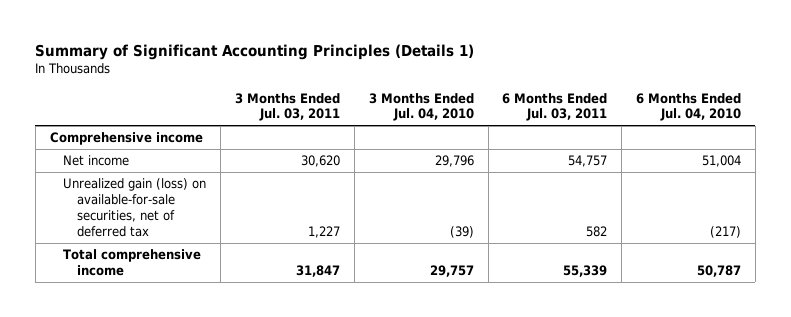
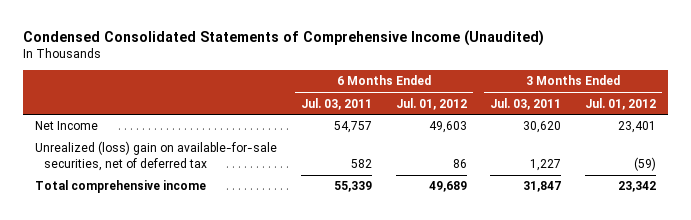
- Summary of Significant Accounting Principles (Details 1)
+ Condensed Consolidated Statements of Comprehensive Income (Unaudited)
- | 3 Months Ended Jul. 03, 2011 | 3 Months Ended Jul. 04, 2010 | 6 Months Ended Jul. 03, 2011 | 6 Months Ended Jul. 04, 2010
+ | 6 Months Ended Jul. 03, 2011 | 6 Months Ended Jul. 01, 2012 | 3 Months Ended Jul. 03, 2011 | 3 Months Ended Jul. 01, 2012
- Comprehensive income
- Net income | 30,620 | 29,796 | 54,757 | 51,004
- Unrealized gain (loss) on available-for-sale securities, net of deferred tax | 1,227 | (39) | 582 | (217)
+ Net Income | 54,757 | 49,603 | 30,620 | 23,401
+ Unrealized (loss) gain on available-for-sale securities, net of deferred tax | 582 | 86 | 1,227 | (59)

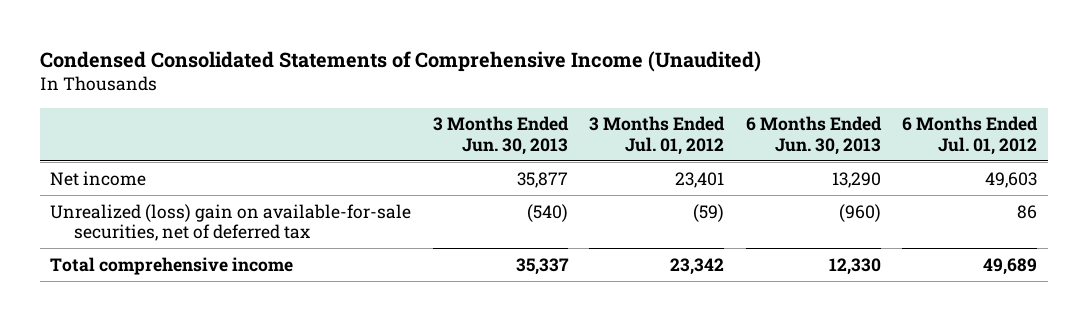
- | 6 Months Ended Jul. 03, 2011 | 6 Months Ended Jul. 01, 2012 | 3 Months Ended Jul. 03, 2011 | 3 Months Ended Jul. 01, 2012
+ | 3 Months Ended Jun. 30, 2013 | 3 Months Ended Jul. 01, 2012 | 6 Months Ended Jun. 30, 2013 | 6 Months Ended Jul. 01, 2012
- Net Income | 54,757 | 49,603 | 30,620 | 23,401
+ Net income | 35,877 | 23,401 | 13,290 | 49,603

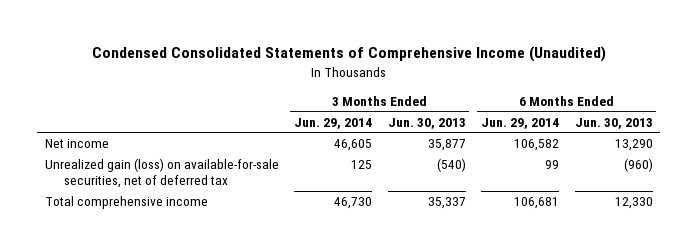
- | 3 Months Ended Jun. 30, 2013 | 3 Months Ended Jul. 01, 2012 | 6 Months Ended Jun. 30, 2013 | 6 Months Ended Jul. 01, 2012
+ | 3 Months Ended Jun. 29, 2014 | 3 Months Ended Jun. 30, 2013 | 6 Months Ended Jun. 29, 2014 | 6 Months Ended Jun. 30, 2013
- Unrealized (loss) gain on available-for-sale securities, net of deferred tax | (540) | (59) | (960) | 86
+ Unrealized gain (loss) on available-for-sale securities, net of deferred tax | 125 | (540) | 99 | (960)

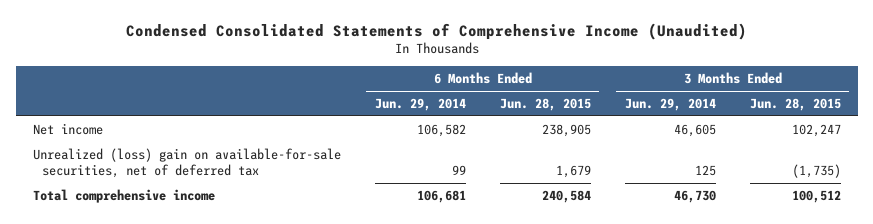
- | 3 Months Ended Jun. 29, 2014 | 3 Months Ended Jun. 30, 2013 | 6 Months Ended Jun. 29, 2014 | 6 Months Ended Jun. 30, 2013
+ | 6 Months Ended Jun. 29, 2014 | 6 Months Ended Jun. 28, 2015 | 3 Months Ended Jun. 29, 2014 | 3 Months Ended Jun. 28, 2015
- Unrealized gain (loss) on available-for-sale securities, net of deferred tax | 125 | (540) | 99 | (960)
+ Unrealized (loss) gain on available-for-sale securities, net of deferred tax | 99 | 1,679 | 125 | (1,735)

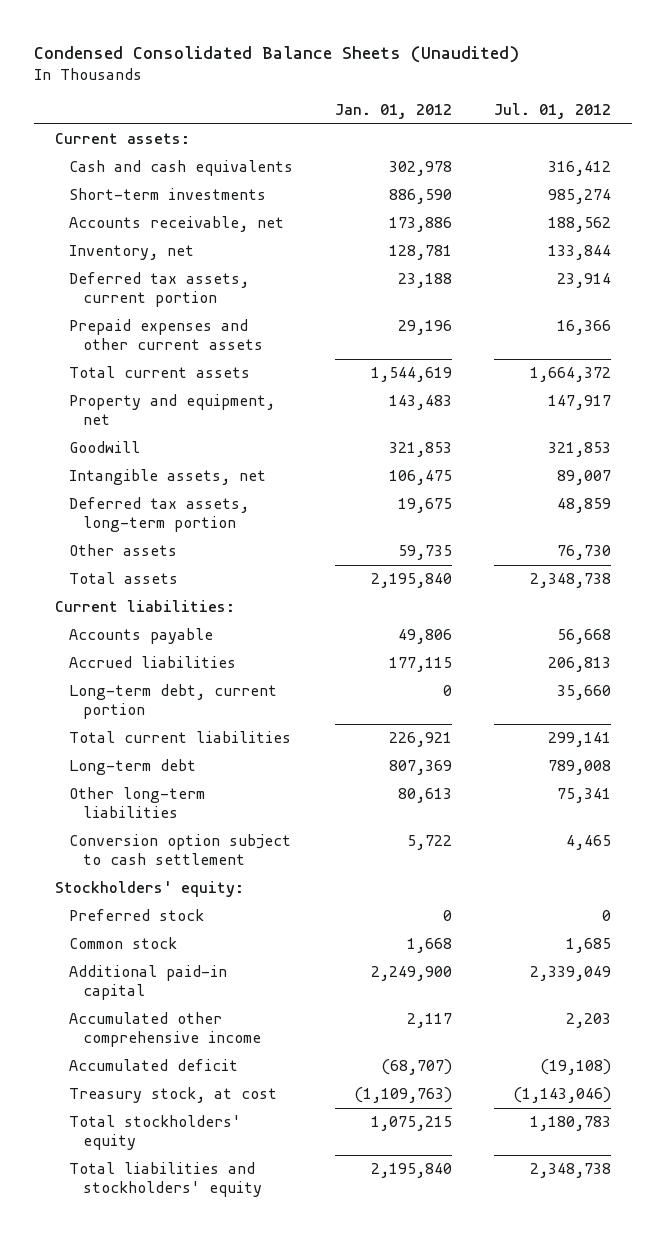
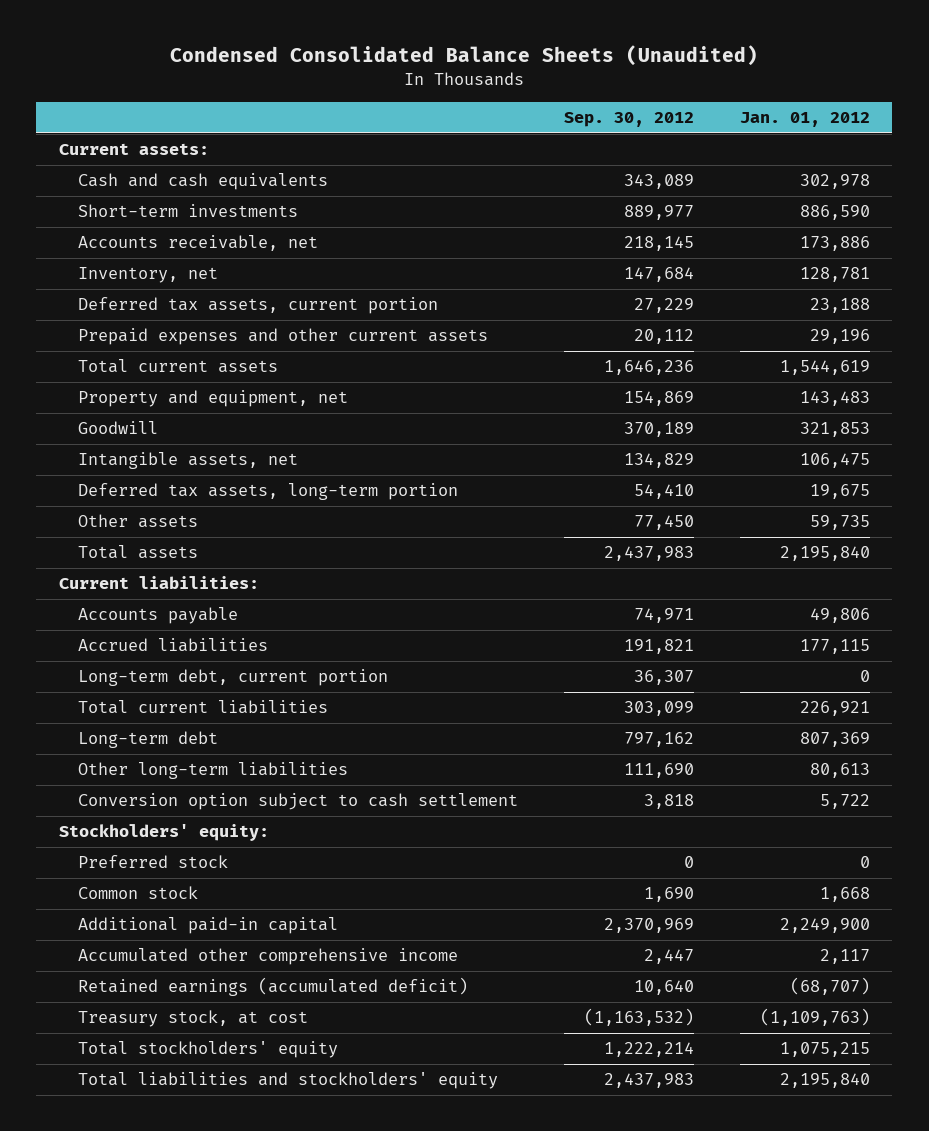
- | Jan. 01, 2012 | Jul. 01, 2012
+ | Sep. 30, 2012 | Jan. 01, 2012
- Accumulated deficit | (68,707) | (19,108)
+ Retained earnings (accumulated deficit) | 10,640 | (68,707)

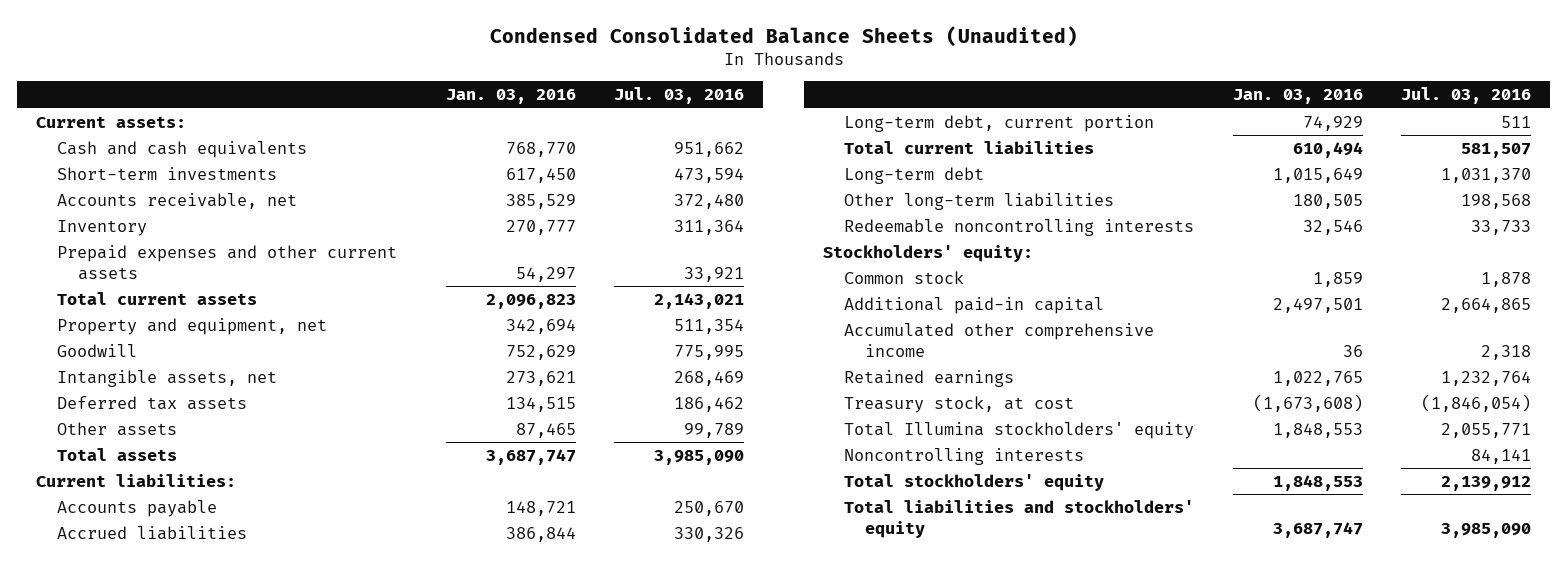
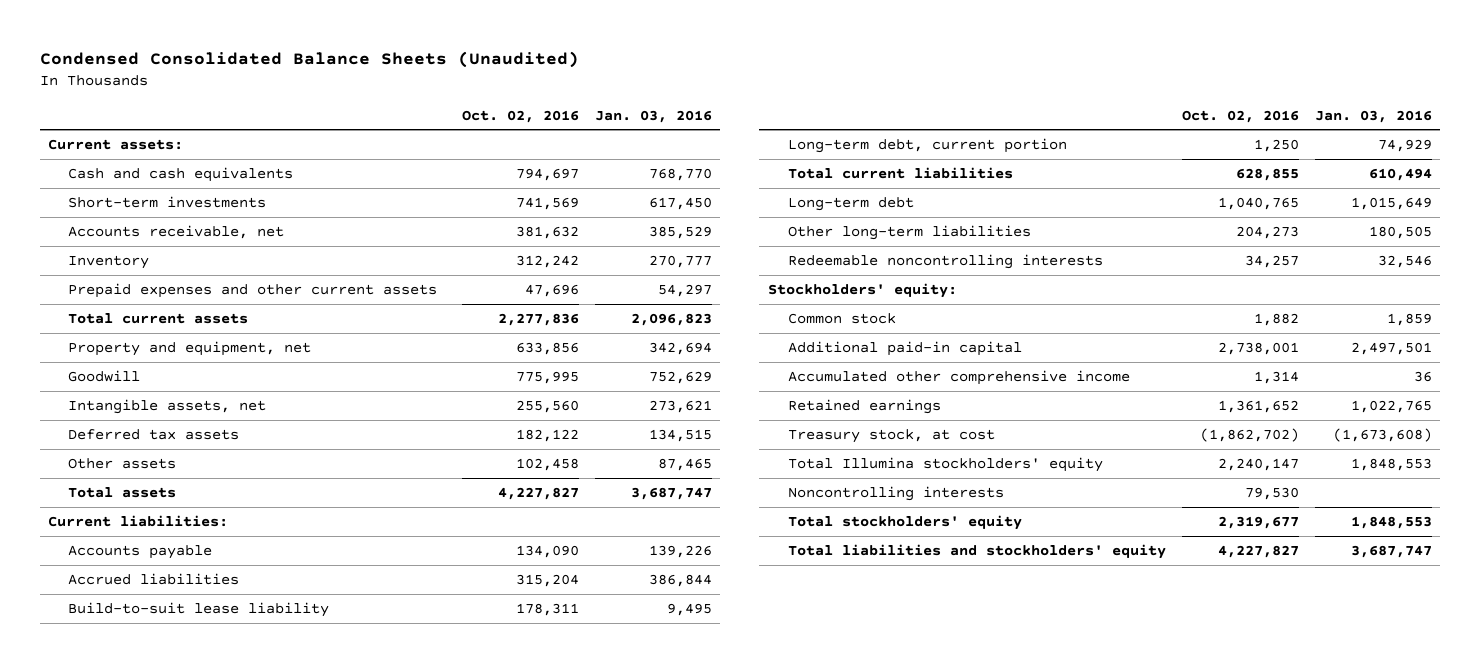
- | Jan. 03, 2016 | Jul. 03, 2016
+ | Oct. 02, 2016 | Jan. 03, 2016
- Accounts payable | 148,721 | 250,670
+ Accounts payable | 134,090 | 139,226
+ Build-to-suit lease liability | 178,311 | 9,495

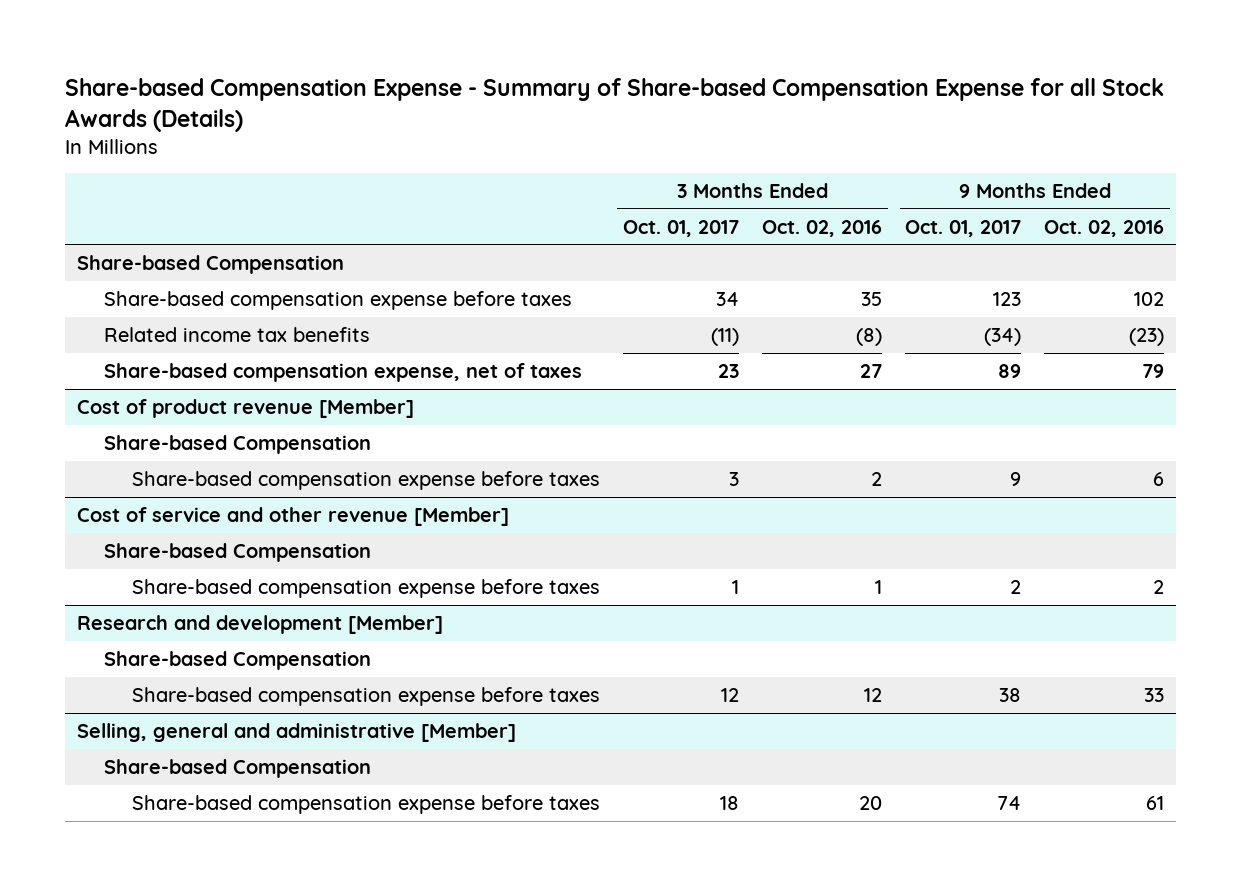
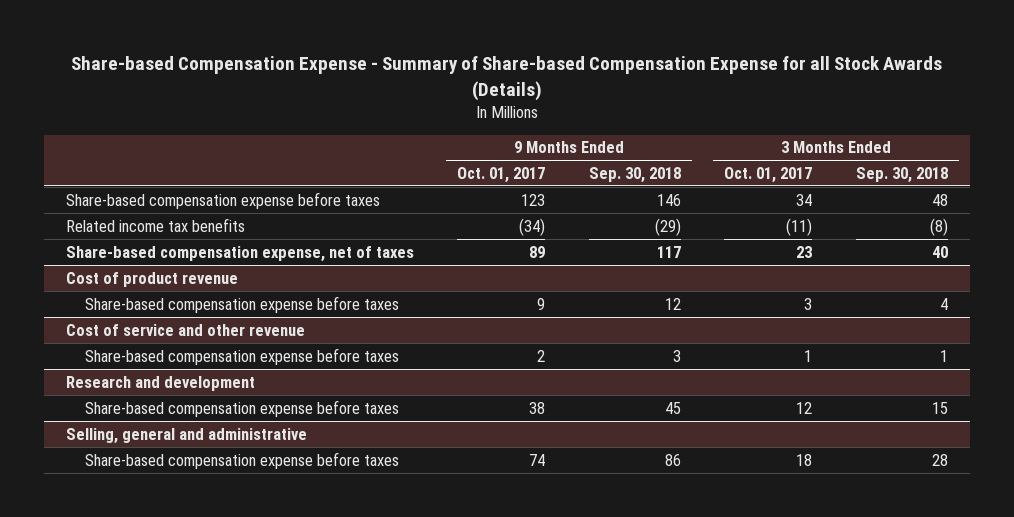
- | 3 Months Ended Oct. 01, 2017 | 3 Months Ended Oct. 02, 2016 | 9 Months Ended Oct. 01, 2017 | 9 Months Ended Oct. 02, 2016
+ | 9 Months Ended Oct. 01, 2017 | 9 Months Ended Sep. 30, 2018 | 3 Months Ended Oct. 01, 2017 | 3 Months Ended Sep. 30, 2018
- Share-based Compensation
- Cost of product revenue [Member]
- Share-based Compensation
+ Cost of product revenue
- Cost of service and other revenue [Member]
- Share-based Compensation
+ Cost of service and other revenue
- Research and development [Member]
- Share-based Compensation
+ Research and development
- Selling, general and administrative [Member]
- Share-based Compensation
+ Selling, general and administrative

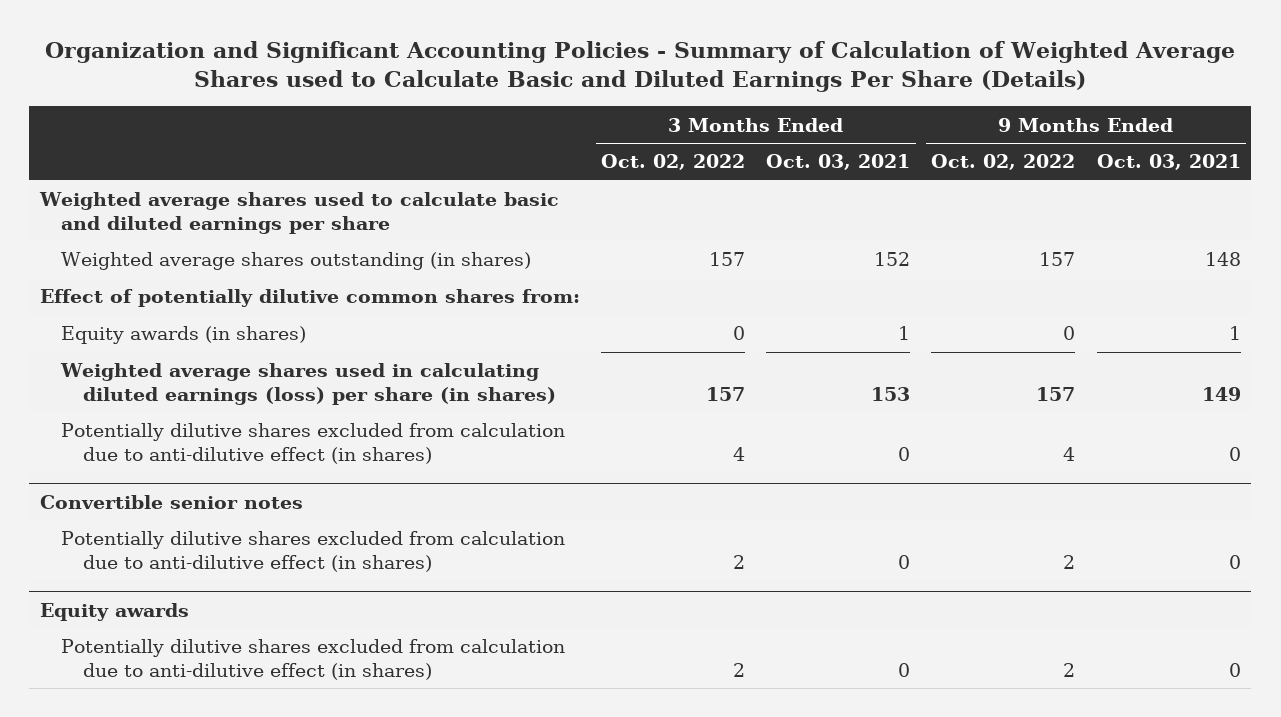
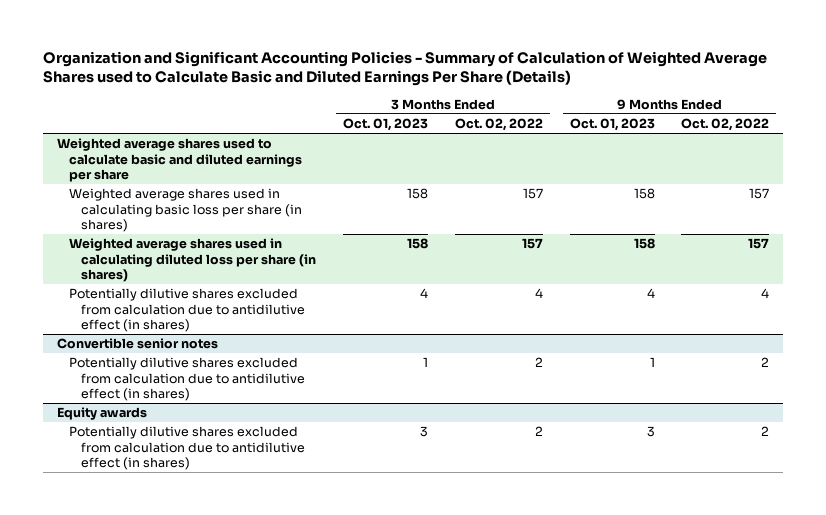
- | 3 Months Ended Oct. 02, 2022 | 3 Months Ended Oct. 03, 2021 | 9 Months Ended Oct. 02, 2022 | 9 Months Ended Oct. 03, 2021
+ | 3 Months Ended Oct. 01, 2023 | 3 Months Ended Oct. 02, 2022 | 9 Months Ended Oct. 01, 2023 | 9 Months Ended Oct. 02, 2022
- Weighted average shares outstanding (in shares) | 157 | 152 | 157 | 148
- Effect of potentially dilutive common shares from:
- Equity awards (in shares) | 0 | 1 | 0 | 1
- Weighted average shares used in calculating diluted earnings (loss) per share (in shares) | 157 | 153 | 157 | 149
- Potentially dilutive shares excluded from calculation due to anti-dilutive effect (in shares) | 4 | 0 | 4 | 0
+ Weighted average shares used in calculating basic loss per share (in shares) | 158 | 157 | 158 | 157
+ Weighted average shares used in calculating diluted loss per share (in shares) | 158 | 157 | 158 | 157
+ Potentially dilutive shares excluded from calculation due to antidilutive effect (in shares) | 4 | 4 | 4 | 4
@ Convertible senior notes
- Potentially dilutive shares excluded from calculation due to anti-dilutive effect (in shares) | 2 | 0 | 2 | 0
+ Potentially dilutive shares excluded from calculation due to antidilutive effect (in shares) | 1 | 2 | 1 | 2
@ Equity awards
- Potentially dilutive shares excluded from calculation due to anti-dilutive effect (in shares) | 2 | 0 | 2 | 0
+ Potentially dilutive shares excluded from calculation due to antidilutive effect (in shares) | 3 | 2 | 3 | 2

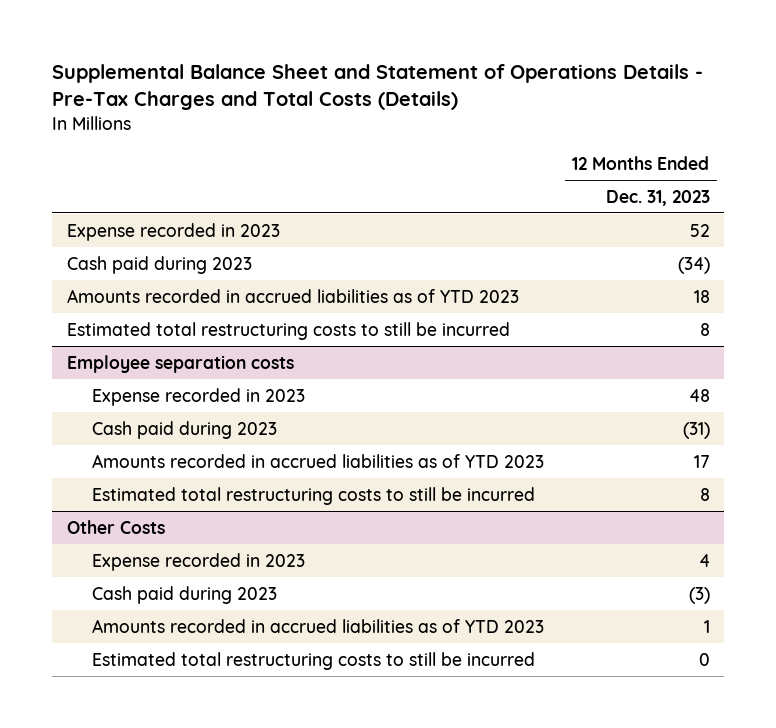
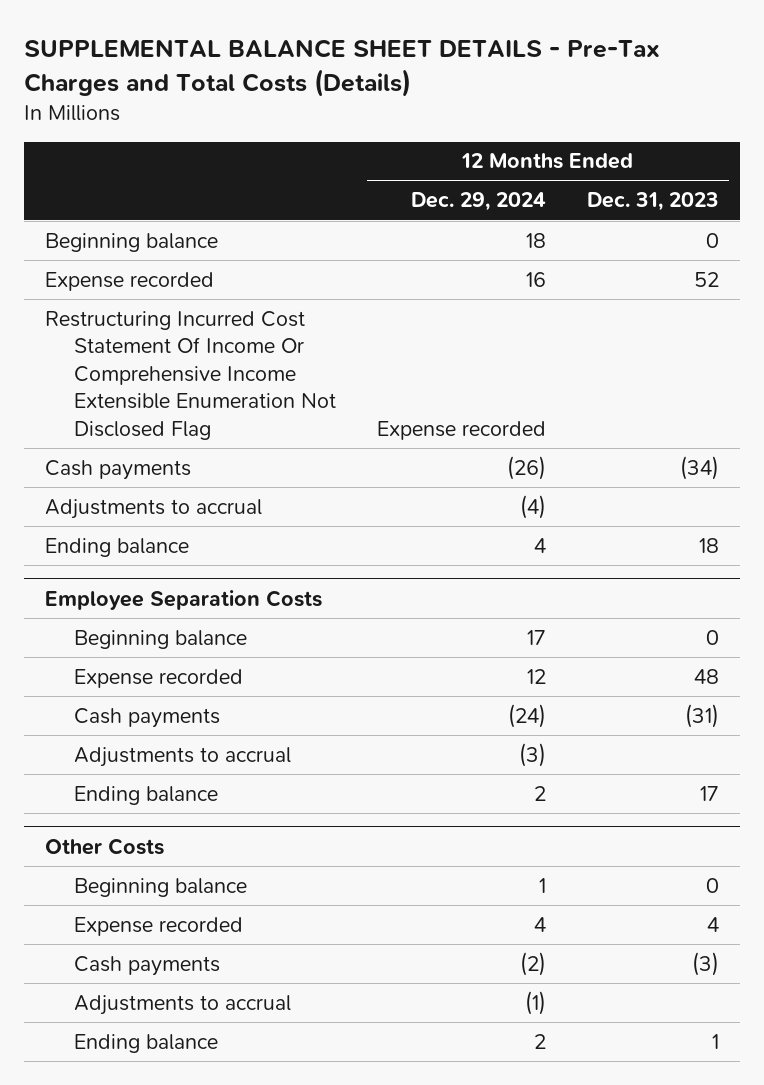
- Supplemental Balance Sheet and Statement of Operations Details - Pre-Tax Charges and Total Costs (Details)
+ SUPPLEMENTAL BALANCE SHEET DETAILS - Pre-Tax Charges and Total Costs (Details)
- | 12 Months Ended Dec. 31, 2023
+ | 12 Months Ended Dec. 29, 2024 | 12 Months Ended Dec. 31, 2023
- Expense recorded in 2023 | 52
- Cash paid during 2023 | (34)
- Amounts recorded in accrued liabilities as of YTD 2023 | 18
- Estimated total restructuring costs to still be incurred | 8
- Employee separation costs
- Expense recorded in 2023 | 48
- Cash paid during 2023 | (31)
- Amounts recorded in accrued liabilities as of YTD 2023 | 17
- Estimated total restructuring costs to still be incurred | 8
+ Beginning balance | 18 | 0
+ Expense recorded | 16 | 52
+ Restructuring Incurred Cost Statement Of Income Or Comprehensive Income Extensible Enumeration Not Disclosed Flag | Expense recorded |
+ Cash payments | (26) | (34)
+ Adjustments to accrual | (4) |
+ Ending balance | 4 | 18
+ Employee Separation Costs
+ Beginning balance | 17 | 0
+ Expense recorded | 12 | 48
+ Cash payments | (24) | (31)
+ Adjustments to accrual | (3) |
+ Ending balance | 2 | 17
@ Other Costs
- Expense recorded in 2023 | 4
- Cash paid during 2023 | (3)
- Amounts recorded in accrued liabilities as of YTD 2023 | 1
- Estimated total restructuring costs to still be incurred | 0
+ Beginning balance | 1 | 0
+ Expense recorded | 4 | 4
+ Cash payments | (2) | (3)
+ Adjustments to accrual | (1) |
+ Ending balance | 2 | 1

